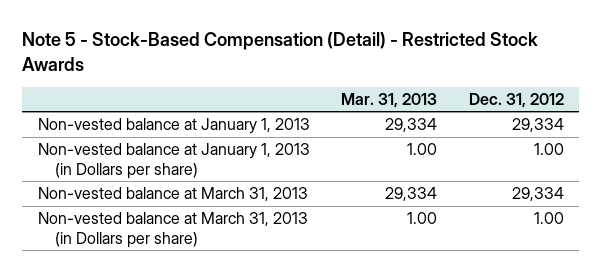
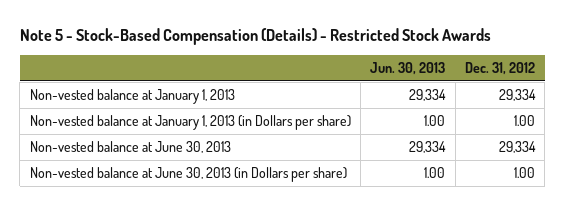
- Note 5 - Stock-Based Compensation (Detail) - Restricted Stock Awards
+ Note 5 - Stock-Based Compensation (Details) - Restricted Stock Awards
- | Mar. 31, 2013 | Dec. 31, 2012
+ | Jun. 30, 2013 | Dec. 31, 2012
- Non-vested balance at March 31, 2013 | 29,334 | 29,334
- Non-vested balance at March 31, 2013 (in Dollars per share) | 1.00 | 1.00
+ Non-vested balance at June 30, 2013 | 29,334 | 29,334
+ Non-vested balance at June 30, 2013 (in Dollars per share) | 1.00 | 1.00

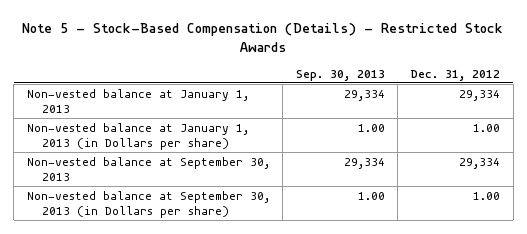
- | Jun. 30, 2013 | Dec. 31, 2012
+ | Sep. 30, 2013 | Dec. 31, 2012
- Non-vested balance at June 30, 2013 | 29,334 | 29,334
- Non-vested balance at June 30, 2013 (in Dollars per share) | 1.00 | 1.00
+ Non-vested balance at September 30, 2013 | 29,334 | 29,334
+ Non-vested balance at September 30, 2013 (in Dollars per share) | 1.00 | 1.00

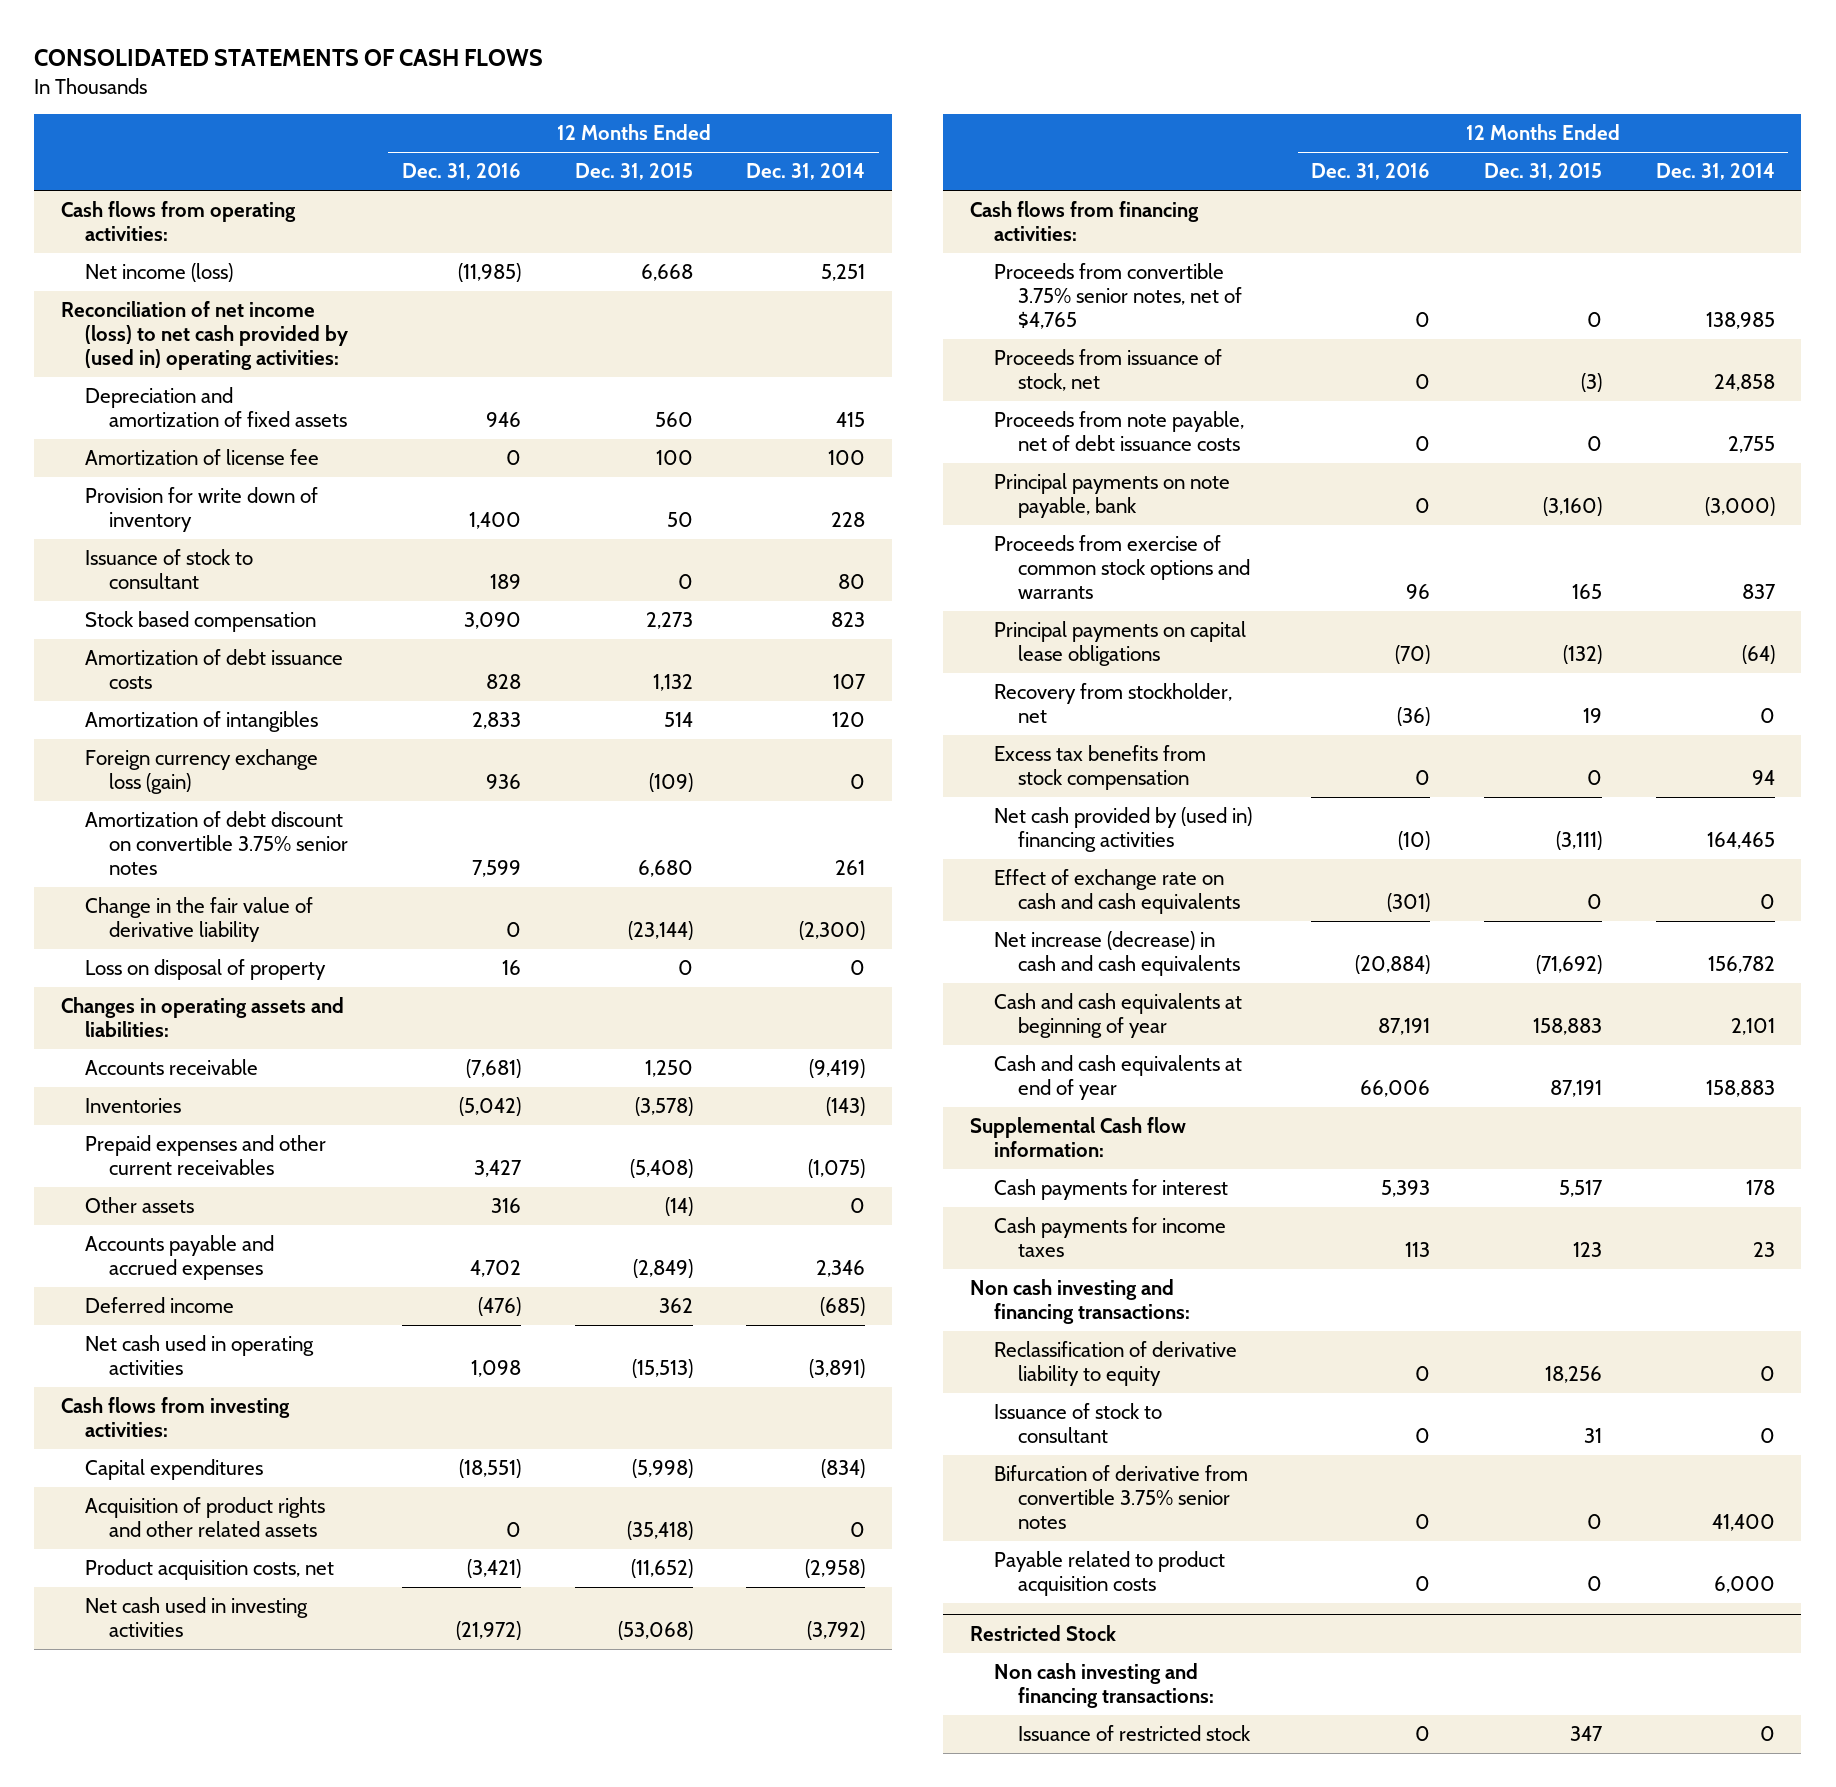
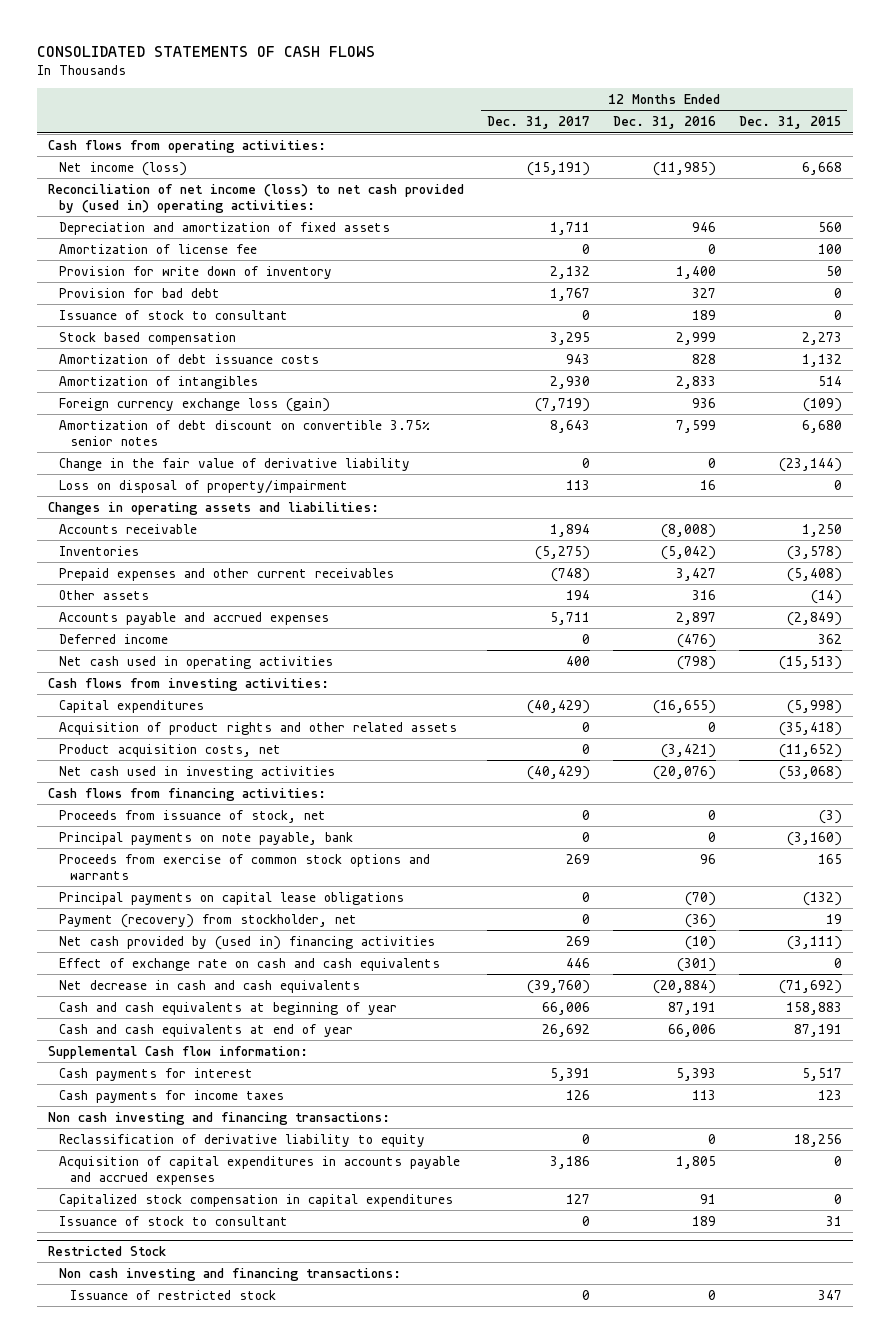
- | 12 Months Ended Dec. 31, 2016 | 12 Months Ended Dec. 31, 2015 | 12 Months Ended Dec. 31, 2014
+ | 12 Months Ended Dec. 31, 2017 | 12 Months Ended Dec. 31, 2016 | 12 Months Ended Dec. 31, 2015
+ Provision for bad debt | 1,767 | 327 | 0
- Stock based compensation | 3,090 | 2,273 | 823
+ Stock based compensation | 3,295 | 2,999 | 2,273
- Loss on disposal of property | 16 | 0 | 0
+ Loss on disposal of property/impairment | 113 | 16 | 0
- Accounts receivable | (7,681) | 1,250 | (9,419)
+ Accounts receivable | 1,894 | (8,008) | 1,250
- Accounts payable and accrued expenses | 4,702 | (2,849) | 2,346
+ Accounts payable and accrued expenses | 5,711 | 2,897 | (2,849)
- Net cash used in operating activities | 1,098 | (15,513) | (3,891)
+ Net cash used in operating activities | 400 | (798) | (15,513)
- Capital expenditures | (18,551) | (5,998) | (834)
+ Capital expenditures | (40,429) | (16,655) | (5,998)
- Net cash used in investing activities | (21,972) | (53,068) | (3,792)
+ Net cash used in investing activities | (40,429) | (20,076) | (53,068)
- Proceeds from convertible 3.75% senior notes, net of $4,765 | 0 | 0 | 138,985
- Proceeds from note payable, net of debt issuance costs | 0 | 0 | 2,755
- Recovery from stockholder, net | (36) | 19 | 0
- Excess tax benefits from stock compensation | 0 | 0 | 94
+ Payment (recovery) from stockholder, net | 0 | (36) | 19
- Net increase (decrease) in cash and cash equivalents | (20,884) | (71,692) | 156,782
+ Net decrease in cash and cash equivalents | (39,760) | (20,884) | (71,692)
- Issuance of stock to consultant | 0 | 31 | 0
- Bifurcation of derivative from convertible 3.75% senior notes | 0 | 0 | 41,400
- Payable related to product acquisition costs | 0 | 0 | 6,000
+ Acquisition of capital expenditures in accounts payable and accrued expenses | 3,186 | 1,805 | 0
+ Capitalized stock compensation in capital expenditures | 127 | 91 | 0
+ Issuance of stock to consultant | 0 | 189 | 31

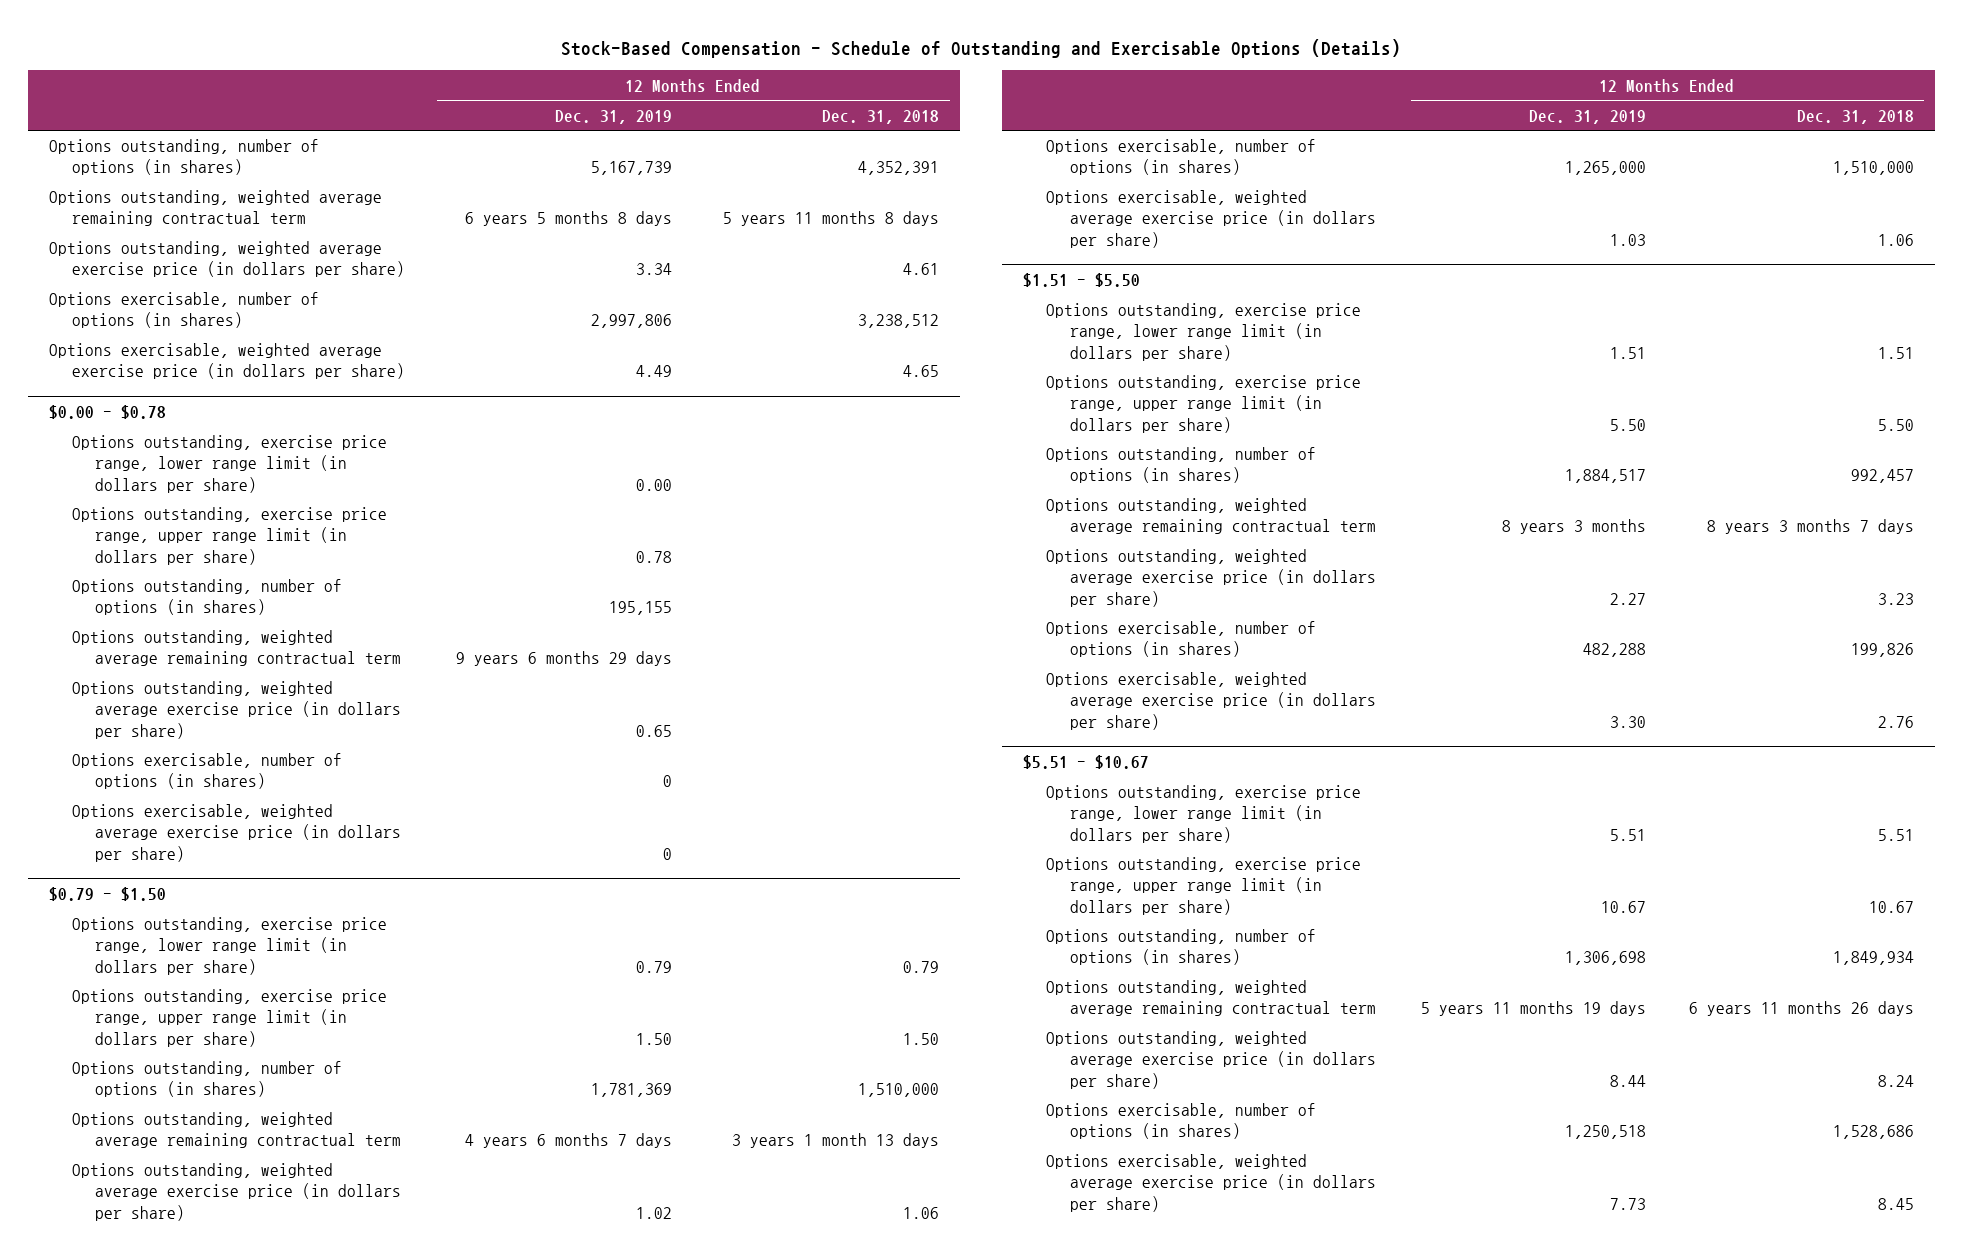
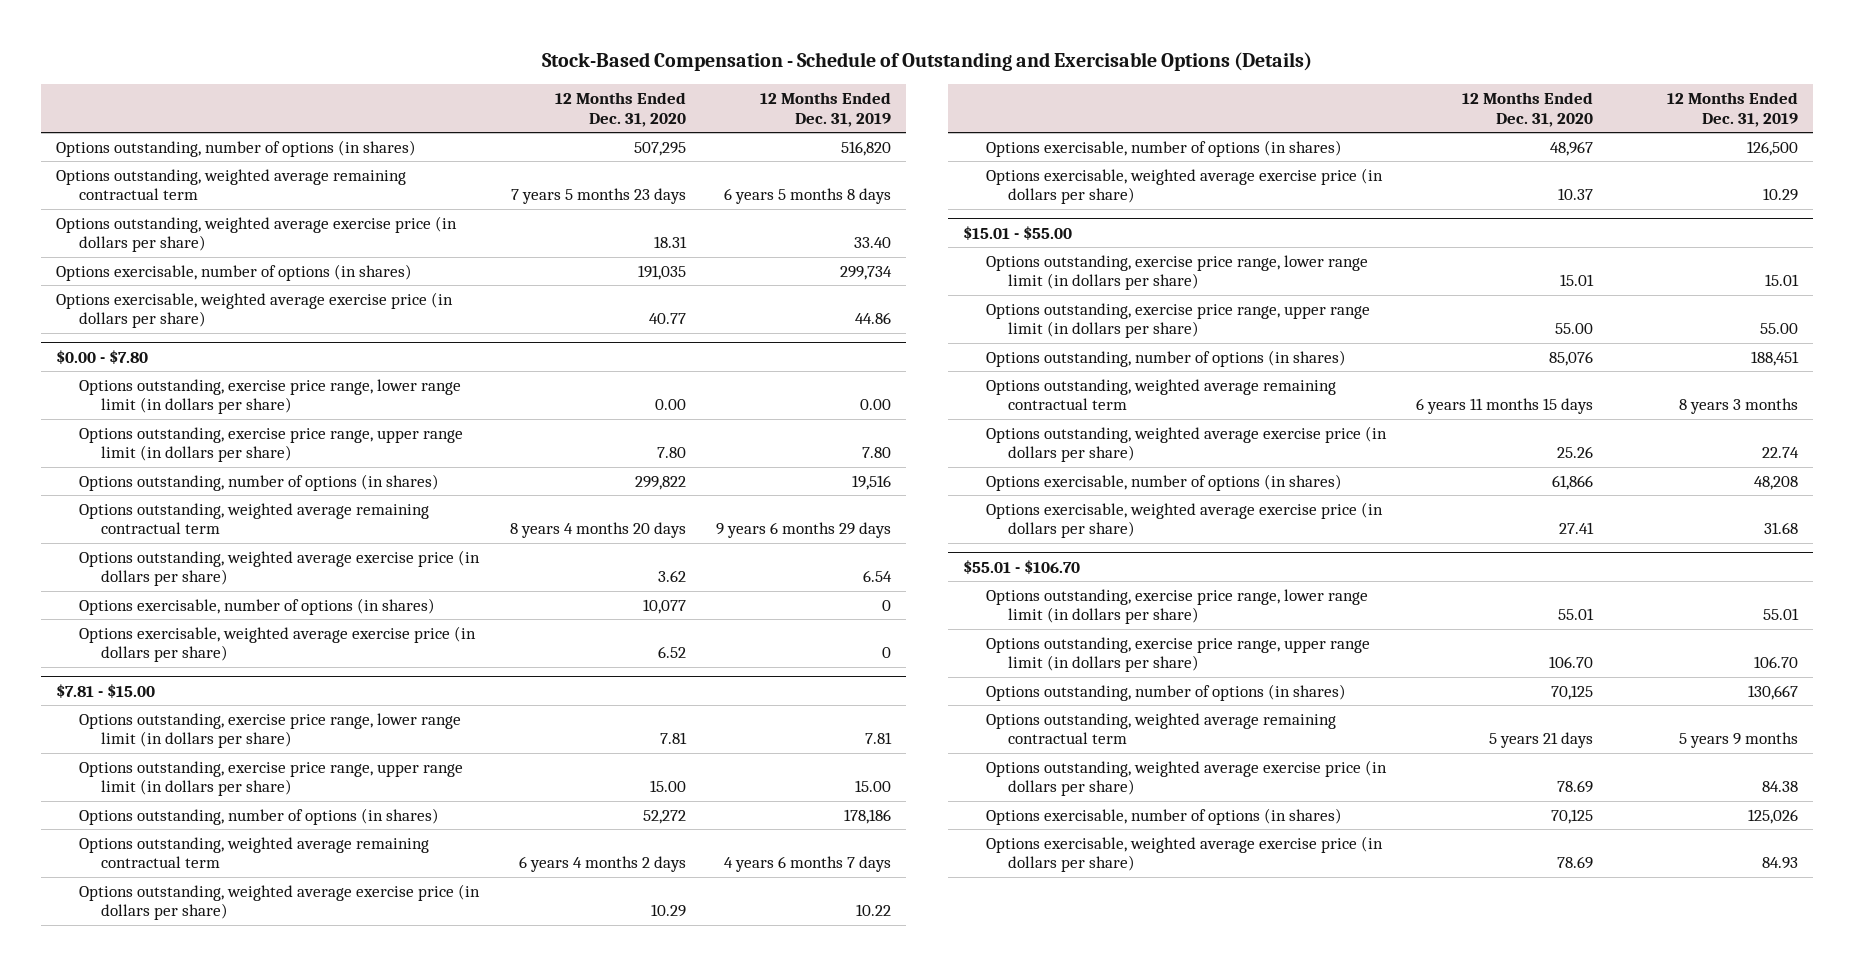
- | 12 Months Ended Dec. 31, 2019 | 12 Months Ended Dec. 31, 2018
+ | 12 Months Ended Dec. 31, 2020 | 12 Months Ended Dec. 31, 2019
- Options outstanding, number of options (in shares) | 5,167,739 | 4,352,391
+ Options outstanding, number of options (in shares) | 507,295 | 516,820
- Options outstanding, weighted average exercise price (in dollars per share) | 3.34 | 4.61
- Options exercisable, number of options (in shares) | 2,997,806 | 3,238,512
- Options exercisable, weighted average exercise price (in dollars per share) | 4.49 | 4.65
- $0.00 - $0.78
+ Options outstanding, weighted average exercise price (in dollars per share) | 18.31 | 33.40
+ Options exercisable, number of options (in shares) | 191,035 | 299,734
+ Options exercisable, weighted average exercise price (in dollars per share) | 40.77 | 44.86
+ $0.00 - $7.80
- Options outstanding, exercise price range, upper range limit (in dollars per share) | 0.78 |
- Options outstanding, number of options (in shares) | 195,155 |
+ Options outstanding, exercise price range, upper range limit (in dollars per share) | 7.80 | 7.80
+ Options outstanding, number of options (in shares) | 299,822 | 19,516
- Options outstanding, weighted average exercise price (in dollars per share) | 0.65 |
+ Options outstanding, weighted average exercise price (in dollars per share) | 3.62 | 6.54
- $0.79 - $1.50
- Options outstanding, exercise price range, lower range limit (in dollars per share) | 0.79 | 0.79
- Options outstanding, exercise price range, upper range limit (in dollars per share) | 1.50 | 1.50
- Options outstanding, number of options (in shares) | 1,781,369 | 1,510,000
+ $7.81 - $15.00
+ Options outstanding, exercise price range, lower range limit (in dollars per share) | 7.81 | 7.81
+ Options outstanding, exercise price range, upper range limit (in dollars per share) | 15.00 | 15.00
+ Options outstanding, number of options (in shares) | 52,272 | 178,186
- Options outstanding, weighted average exercise price (in dollars per share) | 1.02 | 1.06
- Options exercisable, number of options (in shares) | 1,265,000 | 1,510,000
- Options exercisable, weighted average exercise price (in dollars per share) | 1.03 | 1.06
- $1.51 - $5.50
- Options outstanding, exercise price range, lower range limit (in dollars per share) | 1.51 | 1.51
- Options outstanding, exercise price range, upper range limit (in dollars per share) | 5.50 | 5.50
- Options outstanding, number of options (in shares) | 1,884,517 | 992,457
+ Options outstanding, weighted average exercise price (in dollars per share) | 10.29 | 10.22
+ Options exercisable, number of options (in shares) | 48,967 | 126,500
+ Options exercisable, weighted average exercise price (in dollars per share) | 10.37 | 10.29
+ $15.01 - $55.00
+ Options outstanding, exercise price range, lower range limit (in dollars per share) | 15.01 | 15.01
+ Options outstanding, exercise price range, upper range limit (in dollars per share) | 55.00 | 55.00
+ Options outstanding, number of options (in shares) | 85,076 | 188,451
- Options outstanding, weighted average exercise price (in dollars per share) | 2.27 | 3.23
- Options exercisable, number of options (in shares) | 482,288 | 199,826
- Options exercisable, weighted average exercise price (in dollars per share) | 3.30 | 2.76
- $5.51 - $10.67
- Options outstanding, exercise price range, lower range limit (in dollars per share) | 5.51 | 5.51
- Options outstanding, exercise price range, upper range limit (in dollars per share) | 10.67 | 10.67
- Options outstanding, number of options (in shares) | 1,306,698 | 1,849,934
- Options outstanding, weighted average remaining contractual term | 5 years 11 months 19 days | 6 years 11 months 26 days
- Options outstanding, weighted average exercise price (in dollars per share) | 8.44 | 8.24
- Options exercisable, number of options (in shares) | 1,250,518 | 1,528,686
- Options exercisable, weighted average exercise price (in dollars per share) | 7.73 | 8.45
+ Options outstanding, weighted average exercise price (in dollars per share) | 25.26 | 22.74
+ Options exercisable, number of options (in shares) | 61,866 | 48,208
+ Options exercisable, weighted average exercise price (in dollars per share) | 27.41 | 31.68
+ $55.01 - $106.70
+ Options outstanding, exercise price range, lower range limit (in dollars per share) | 55.01 | 55.01
+ Options outstanding, exercise price range, upper range limit (in dollars per share) | 106.70 | 106.70
+ Options outstanding, number of options (in shares) | 70,125 | 130,667
+ Options outstanding, weighted average remaining contractual term | 5 years 21 days | 5 years 9 months
+ Options outstanding, weighted average exercise price (in dollars per share) | 78.69 | 84.38
+ Options exercisable, number of options (in shares) | 70,125 | 125,026
+ Options exercisable, weighted average exercise price (in dollars per share) | 78.69 | 84.93

